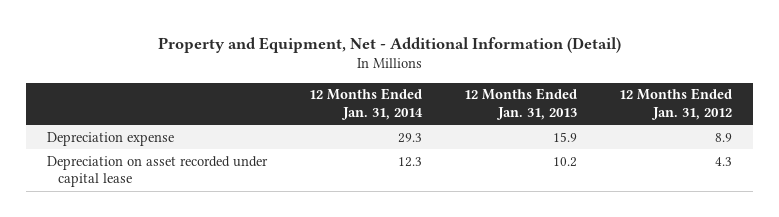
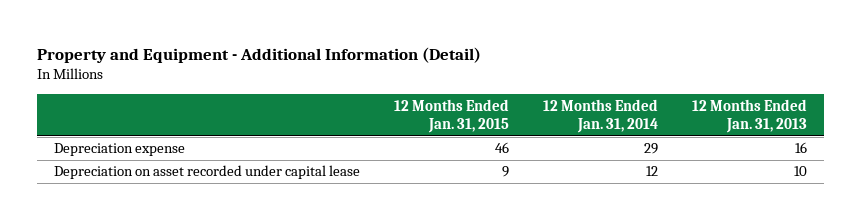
- Property and Equipment, Net - Additional Information (Detail)
+ Property and Equipment - Additional Information (Detail)
- | 12 Months Ended Jan. 31, 2014 | 12 Months Ended Jan. 31, 2013 | 12 Months Ended Jan. 31, 2012
+ | 12 Months Ended Jan. 31, 2015 | 12 Months Ended Jan. 31, 2014 | 12 Months Ended Jan. 31, 2013
- Depreciation expense | 29.3 | 15.9 | 8.9
- Depreciation on asset recorded under capital lease | 12.3 | 10.2 | 4.3
+ Depreciation expense | 46 | 29 | 16
+ Depreciation on asset recorded under capital lease | 9 | 12 | 10

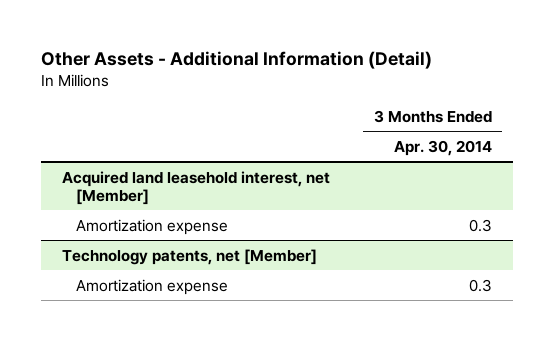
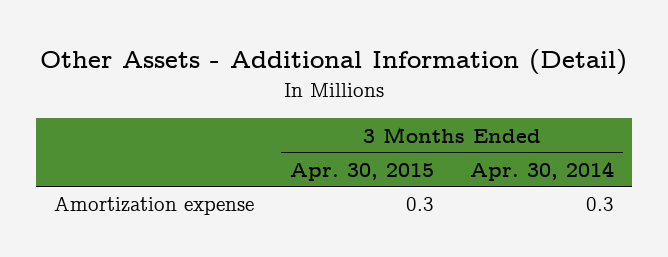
- | 3 Months Ended Apr. 30, 2014
+ | 3 Months Ended Apr. 30, 2015 | 3 Months Ended Apr. 30, 2014
- Acquired land leasehold interest, net [Member]
- Technology patents, net [Member]
- Amortization expense | 0.3

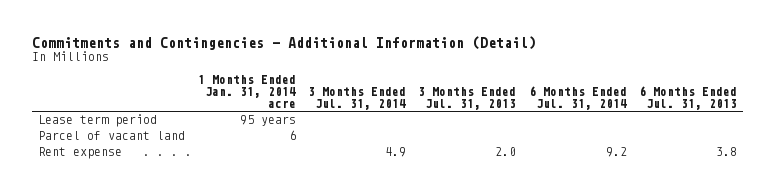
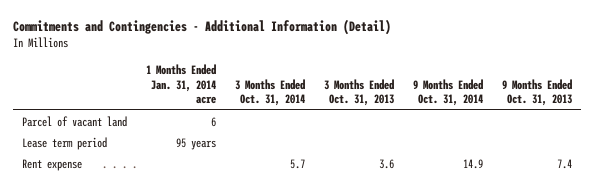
- | 1 Months Ended Jan. 31, 2014 acre | 3 Months Ended Jul. 31, 2014 | 3 Months Ended Jul. 31, 2013 | 6 Months Ended Jul. 31, 2014 | 6 Months Ended Jul. 31, 2013
+ | 1 Months Ended Jan. 31, 2014 acre | 3 Months Ended Oct. 31, 2014 | 3 Months Ended Oct. 31, 2013 | 9 Months Ended Oct. 31, 2014 | 9 Months Ended Oct. 31, 2013
moved down: Lease term period | 95 years | | | |

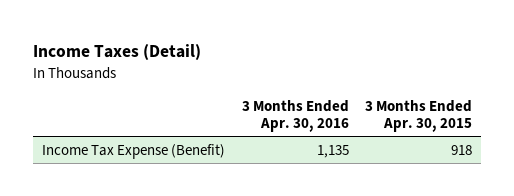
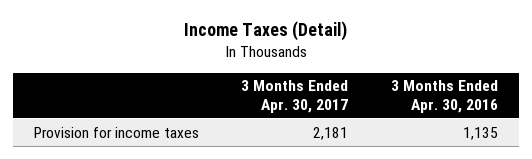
- | 3 Months Ended Apr. 30, 2016 | 3 Months Ended Apr. 30, 2015
+ | 3 Months Ended Apr. 30, 2017 | 3 Months Ended Apr. 30, 2016
- Income Tax Expense (Benefit) | 1,135 | 918
+ Provision for income taxes | 2,181 | 1,135

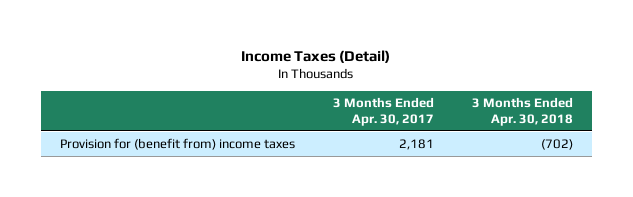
- | 3 Months Ended Apr. 30, 2017 | 3 Months Ended Apr. 30, 2016
+ | 3 Months Ended Apr. 30, 2017 | 3 Months Ended Apr. 30, 2018
- Provision for income taxes | 2,181 | 1,135
+ Provision for (benefit from) income taxes | 2,181 | (702)

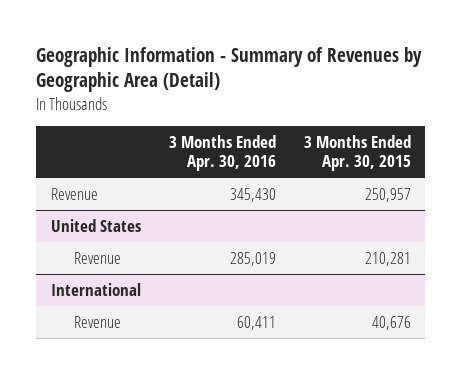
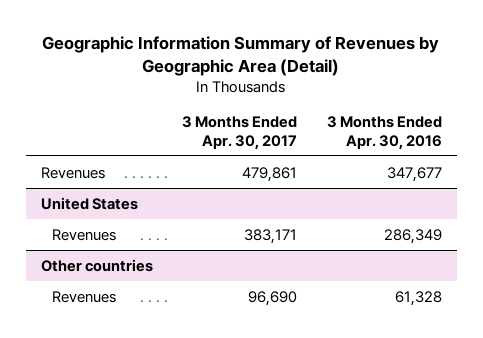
- Geographic Information - Summary of Revenues by Geographic Area (Detail)
+ Geographic Information Summary of Revenues by Geographic Area (Detail)
- | 3 Months Ended Apr. 30, 2016 | 3 Months Ended Apr. 30, 2015
+ | 3 Months Ended Apr. 30, 2017 | 3 Months Ended Apr. 30, 2016
- Revenue | 345,430 | 250,957
+ Revenues | 479,861 | 347,677
@ United States
- Revenue | 285,019 | 210,281
- International
- Revenue | 60,411 | 40,676
@ United States
+ Revenues | 383,171 | 286,349
+ Other countries
+ Revenues | 96,690 | 61,328

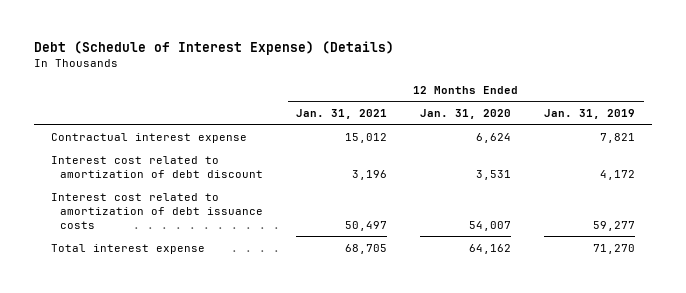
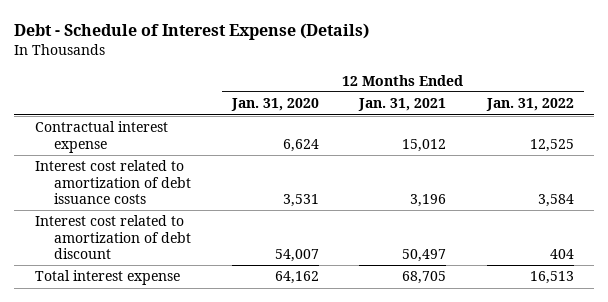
- Debt (Schedule of Interest Expense) (Details)
+ Debt - Schedule of Interest Expense (Details)
- | 12 Months Ended Jan. 31, 2021 | 12 Months Ended Jan. 31, 2020 | 12 Months Ended Jan. 31, 2019
+ | 12 Months Ended Jan. 31, 2020 | 12 Months Ended Jan. 31, 2021 | 12 Months Ended Jan. 31, 2022
- Interest cost related to amortization of debt discount | 3,196 | 3,531 | 4,172
- Interest cost related to amortization of debt issuance costs | 50,497 | 54,007 | 59,277
+ Interest cost related to amortization of debt issuance costs | 3,531 | 3,196 | 3,584
+ Interest cost related to amortization of debt discount | 54,007 | 50,497 | 404

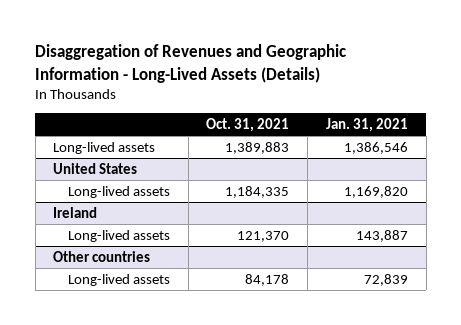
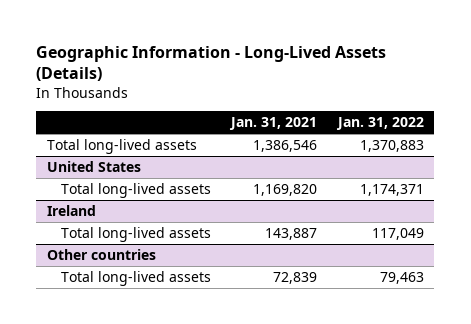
- Disaggregation of Revenues and Geographic Information - Long-Lived Assets (Details)
+ Geographic Information - Long-Lived Assets (Details)
- | Oct. 31, 2021 | Jan. 31, 2021
+ | Jan. 31, 2021 | Jan. 31, 2022
- Long-lived assets | 1,389,883 | 1,386,546
+ Total long-lived assets | 1,386,546 | 1,370,883
@ United States
- Long-lived assets | 1,184,335 | 1,169,820
+ Total long-lived assets | 1,169,820 | 1,174,371
@ Ireland
- Long-lived assets | 121,370 | 143,887
+ Total long-lived assets | 143,887 | 117,049
@ Other countries
- Long-lived assets | 84,178 | 72,839
+ Total long-lived assets | 72,839 | 79,463

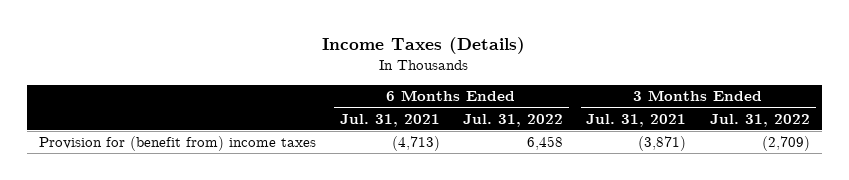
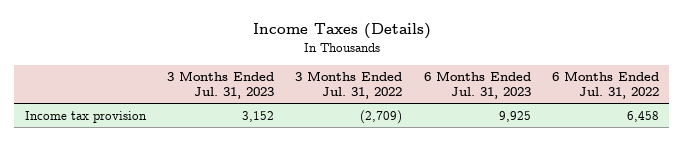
- | 6 Months Ended Jul. 31, 2021 | 6 Months Ended Jul. 31, 2022 | 3 Months Ended Jul. 31, 2021 | 3 Months Ended Jul. 31, 2022
+ | 3 Months Ended Jul. 31, 2023 | 3 Months Ended Jul. 31, 2022 | 6 Months Ended Jul. 31, 2023 | 6 Months Ended Jul. 31, 2022
- Provision for (benefit from) income taxes | (4,713) | 6,458 | (3,871) | (2,709)
+ Income tax provision | 3,152 | (2,709) | 9,925 | 6,458

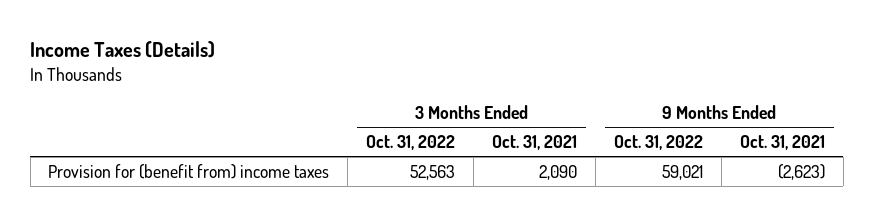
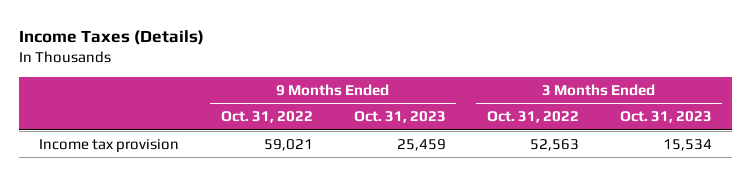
- | 3 Months Ended Oct. 31, 2022 | 3 Months Ended Oct. 31, 2021 | 9 Months Ended Oct. 31, 2022 | 9 Months Ended Oct. 31, 2021
+ | 9 Months Ended Oct. 31, 2022 | 9 Months Ended Oct. 31, 2023 | 3 Months Ended Oct. 31, 2022 | 3 Months Ended Oct. 31, 2023
- Provision for (benefit from) income taxes | 52,563 | 2,090 | 59,021 | (2,623)
+ Income tax provision | 59,021 | 25,459 | 52,563 | 15,534

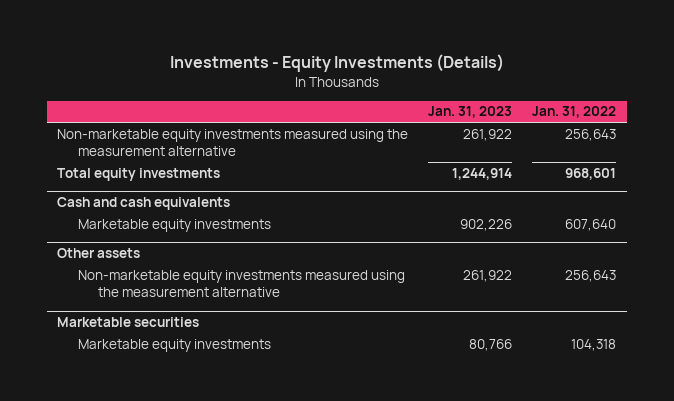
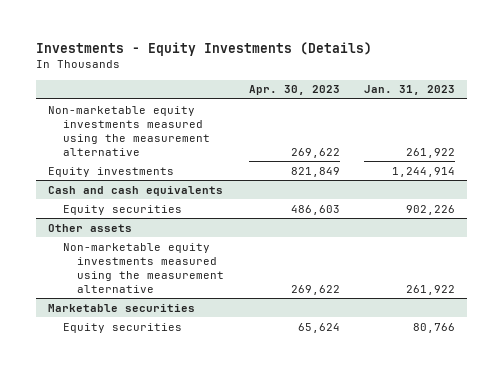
- | Jan. 31, 2023 | Jan. 31, 2022
+ | Apr. 30, 2023 | Jan. 31, 2023
- Total equity investments | 1,244,914 | 968,601
+ Equity investments | 821,849 | 1,244,914
@ Cash and cash equivalents
- Marketable equity investments | 902,226 | 607,640
+ Equity securities | 486,603 | 902,226
@ Marketable securities
- Marketable equity investments | 80,766 | 104,318
+ Equity securities | 65,624 | 80,766

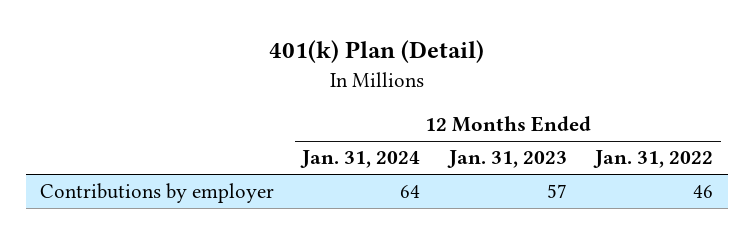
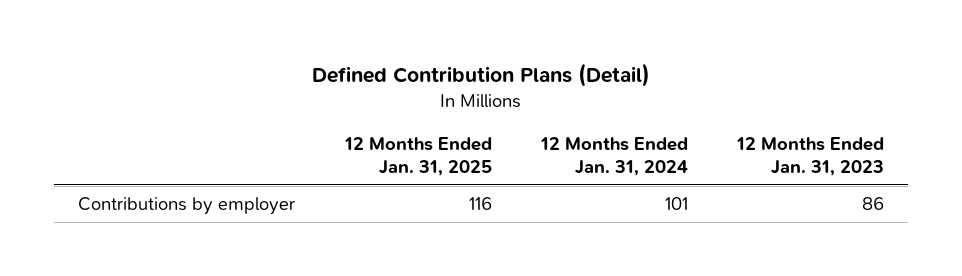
- 401(k) Plan (Detail)
+ Defined Contribution Plans (Detail)
- | 12 Months Ended Jan. 31, 2024 | 12 Months Ended Jan. 31, 2023 | 12 Months Ended Jan. 31, 2022
+ | 12 Months Ended Jan. 31, 2025 | 12 Months Ended Jan. 31, 2024 | 12 Months Ended Jan. 31, 2023
- Contributions by employer | 64 | 57 | 46
+ Contributions by employer | 116 | 101 | 86

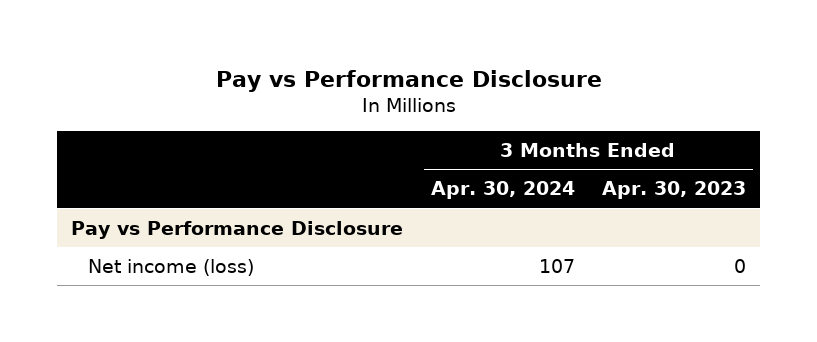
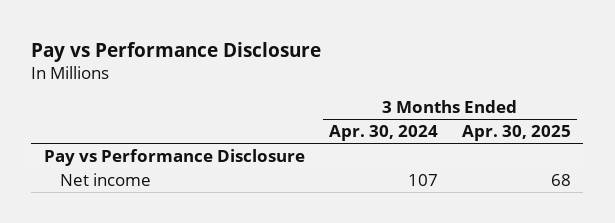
- | 3 Months Ended Apr. 30, 2024 | 3 Months Ended Apr. 30, 2023
+ | 3 Months Ended Apr. 30, 2024 | 3 Months Ended Apr. 30, 2025
- Net income (loss) | 107 | 0
+ Net income | 107 | 68

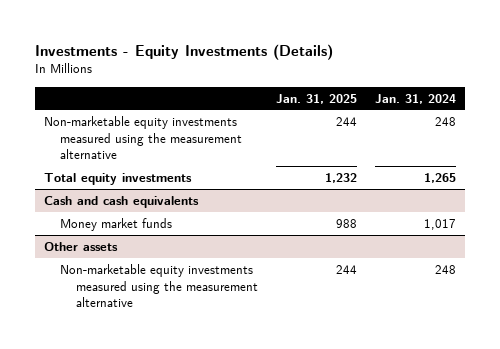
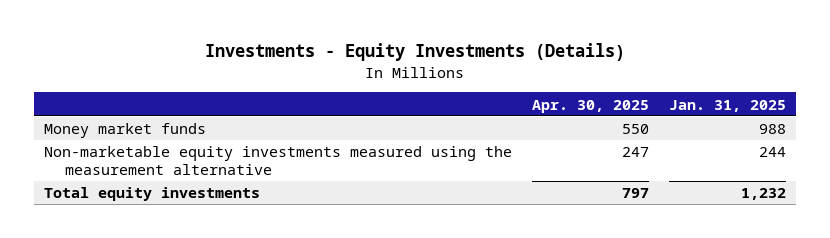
- | Jan. 31, 2025 | Jan. 31, 2024
+ | Apr. 30, 2025 | Jan. 31, 2025
- Non-marketable equity investments measured using the measurement alternative | 244 | 248
- Cash and cash equivalents
- Other assets
moved down: Total equity investments | 797 | 1,232

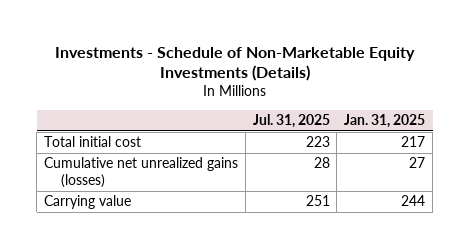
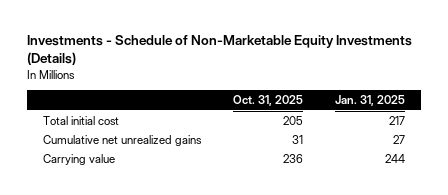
- | Jul. 31, 2025 | Jan. 31, 2025
+ | Oct. 31, 2025 | Jan. 31, 2025
- Cumulative net unrealized gains (losses) | 28 | 27
+ Cumulative net unrealized gains | 31 | 27

